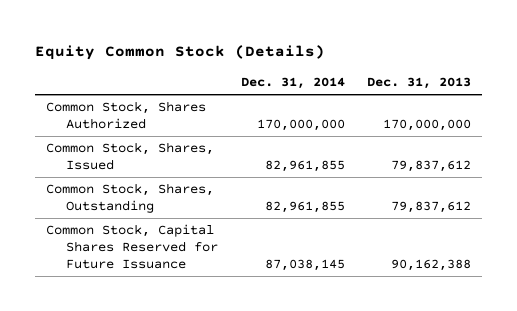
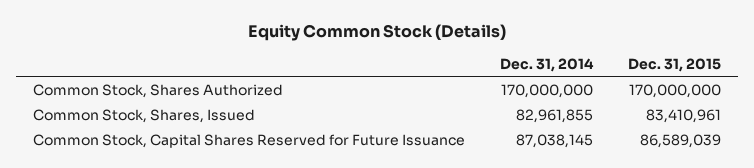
- | Dec. 31, 2014 | Dec. 31, 2013
+ | Dec. 31, 2014 | Dec. 31, 2015
- Common Stock, Shares, Outstanding | 82,961,855 | 79,837,612

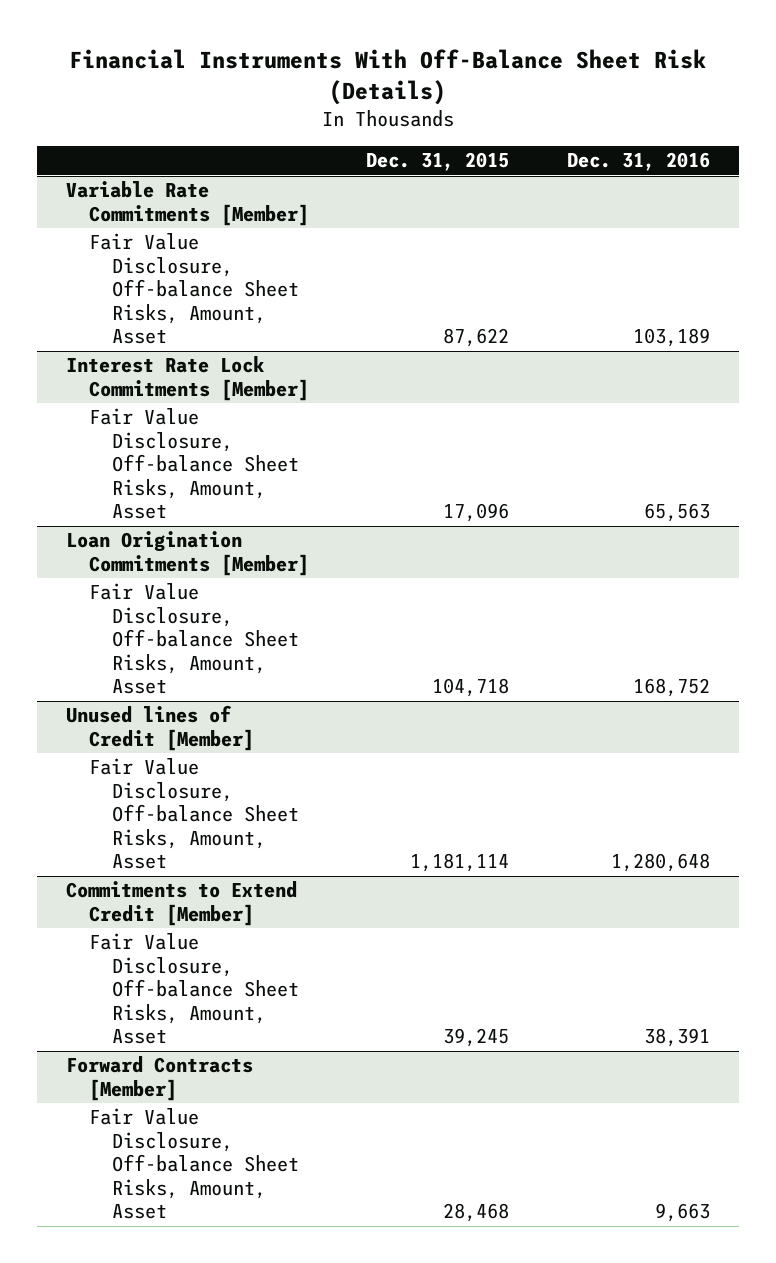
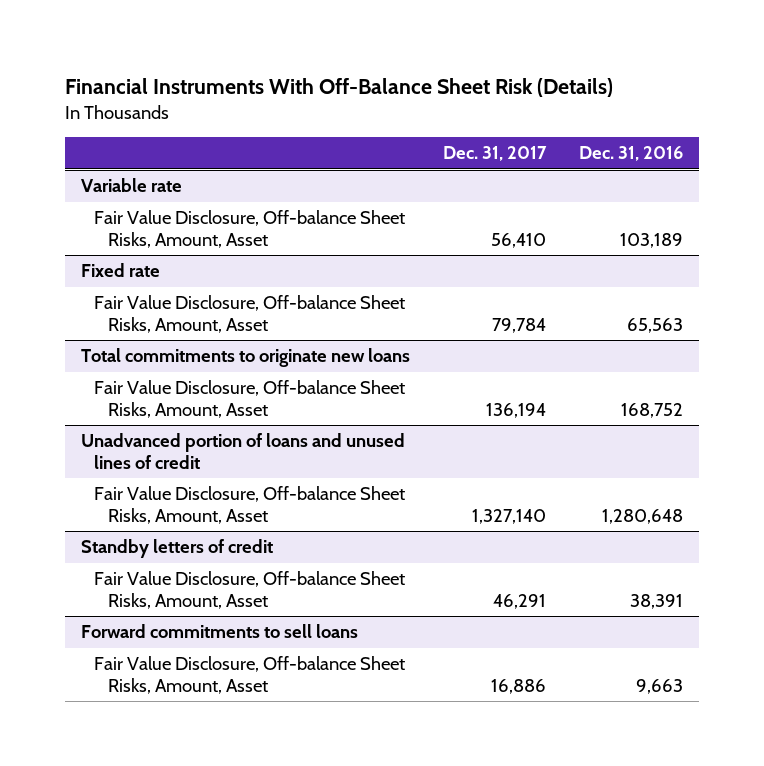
- | Dec. 31, 2015 | Dec. 31, 2016
+ | Dec. 31, 2017 | Dec. 31, 2016
- Variable Rate Commitments [Member]
+ Variable rate
- Interest Rate Lock Commitments [Member]
+ Fixed rate
- Loan Origination Commitments [Member]
+ Total commitments to originate new loans
- Unused lines of Credit [Member]
+ Unadvanced portion of loans and unused lines of credit
- Commitments to Extend Credit [Member]
+ Standby letters of credit
- Forward Contracts [Member]
+ Forward commitments to sell loans

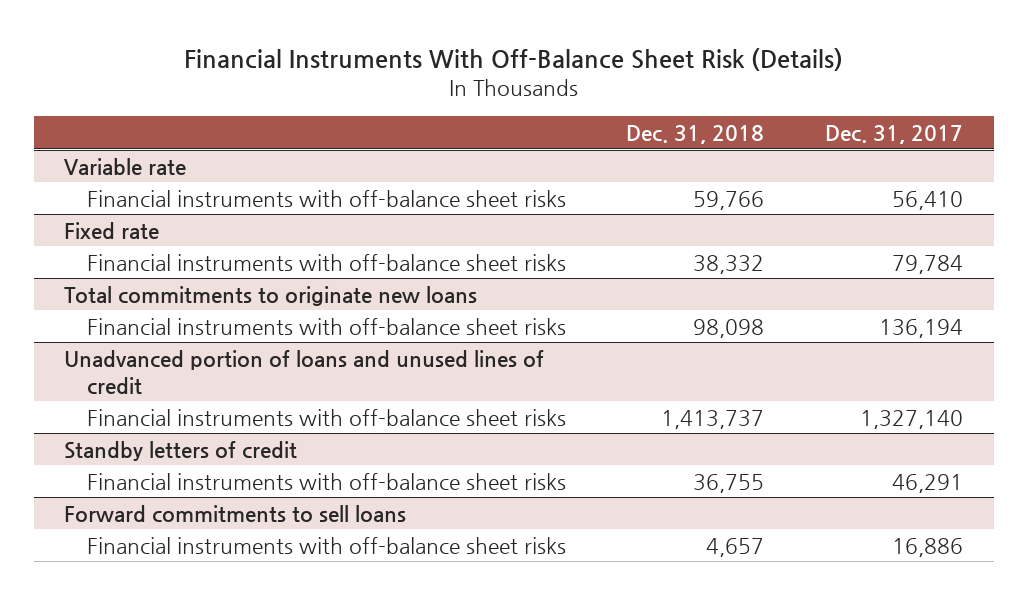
- | Dec. 31, 2017 | Dec. 31, 2016
+ | Dec. 31, 2018 | Dec. 31, 2017
@ Variable rate
- Fair Value Disclosure, Off-balance Sheet Risks, Amount, Asset | 56,410 | 103,189
+ Financial instruments with off-balance sheet risks | 59,766 | 56,410
@ Fixed rate
- Fair Value Disclosure, Off-balance Sheet Risks, Amount, Asset | 79,784 | 65,563
+ Financial instruments with off-balance sheet risks | 38,332 | 79,784
@ Total commitments to originate new loans
- Fair Value Disclosure, Off-balance Sheet Risks, Amount, Asset | 136,194 | 168,752
+ Financial instruments with off-balance sheet risks | 98,098 | 136,194
@ Unadvanced portion of loans and unused lines of credit
- Fair Value Disclosure, Off-balance Sheet Risks, Amount, Asset | 1,327,140 | 1,280,648
+ Financial instruments with off-balance sheet risks | 1,413,737 | 1,327,140
@ Standby letters of credit
- Fair Value Disclosure, Off-balance Sheet Risks, Amount, Asset | 46,291 | 38,391
+ Financial instruments with off-balance sheet risks | 36,755 | 46,291
@ Forward commitments to sell loans
- Fair Value Disclosure, Off-balance Sheet Risks, Amount, Asset | 16,886 | 9,663
+ Financial instruments with off-balance sheet risks | 4,657 | 16,886

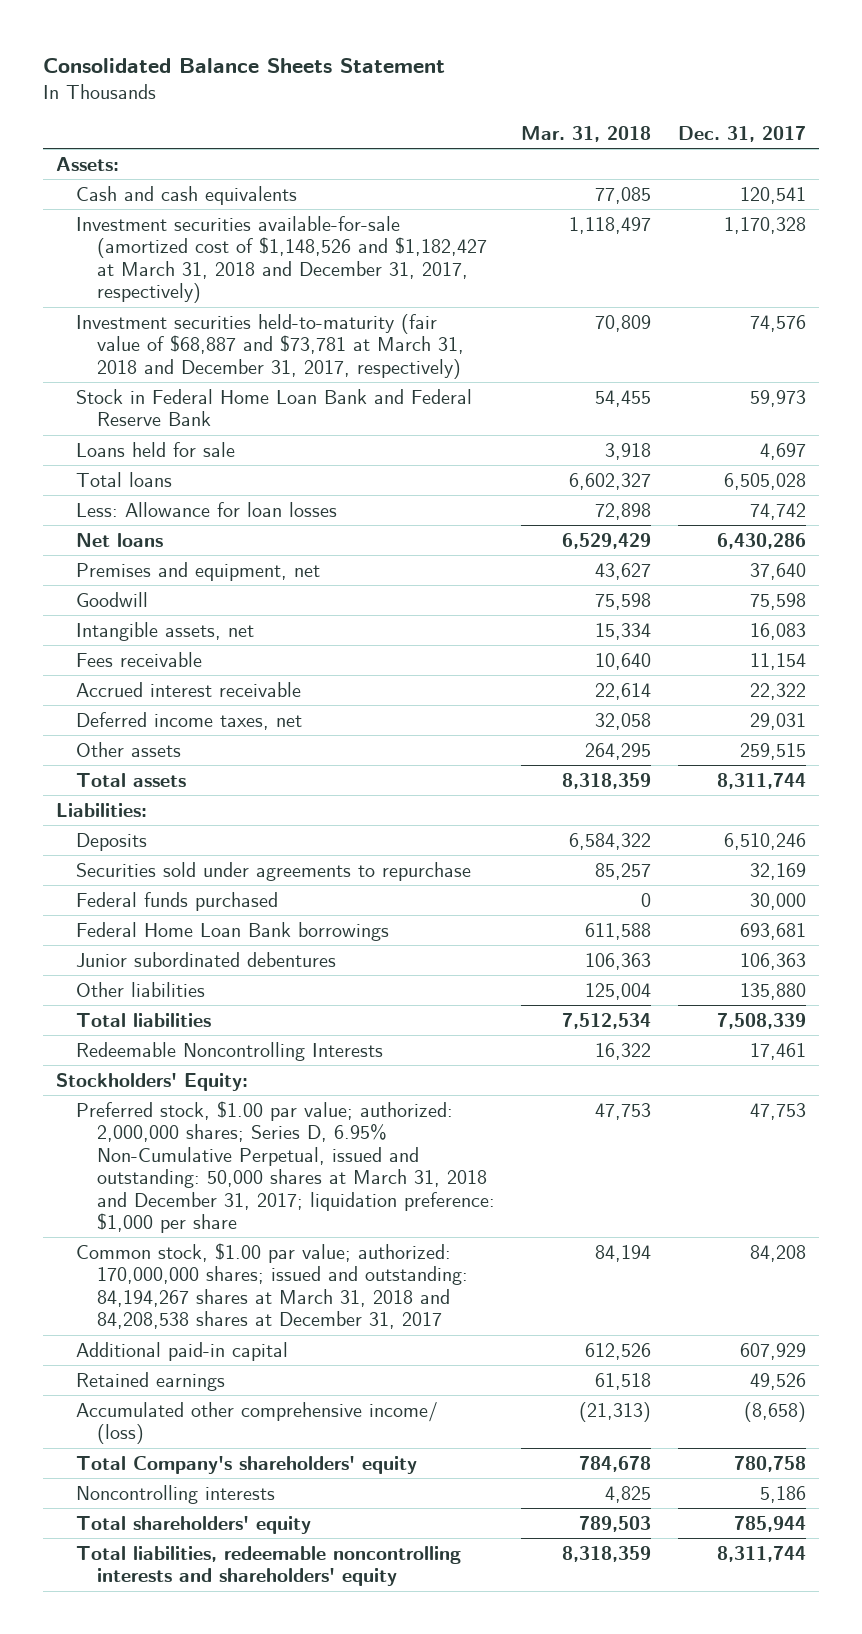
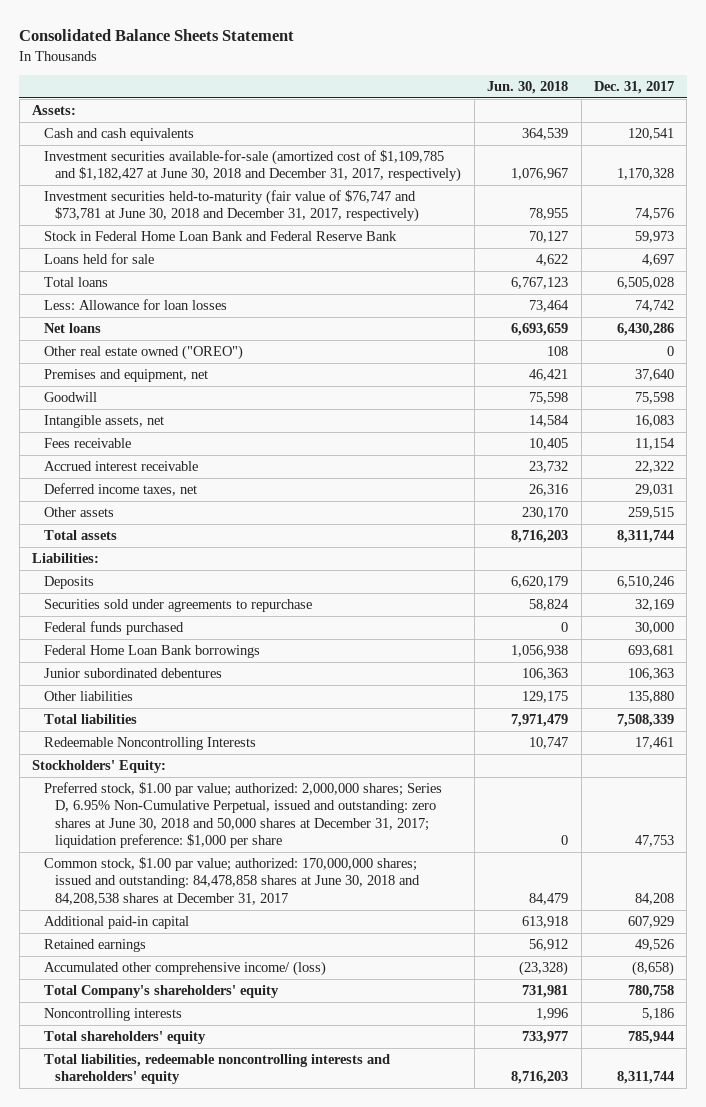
- | Mar. 31, 2018 | Dec. 31, 2017
+ | Jun. 30, 2018 | Dec. 31, 2017
- Investment securities available-for-sale (amortized cost of $1,148,526 and $1,182,427 at March 31, 2018 and December 31, 2017, respectively) | 1,118,497 | 1,170,328
- Investment securities held-to-maturity (fair value of $68,887 and $73,781 at March 31, 2018 and December 31, 2017, respectively) | 70,809 | 74,576
+ Investment securities available-for-sale (amortized cost of $1,109,785 and $1,182,427 at June 30, 2018 and December 31, 2017, respectively) | 1,076,967 | 1,170,328
+ Investment securities held-to-maturity (fair value of $76,747 and $73,781 at June 30, 2018 and December 31, 2017, respectively) | 78,955 | 74,576
+ Other real estate owned ("OREO") | 108 | 0
- Preferred stock, $1.00 par value; authorized: 2,000,000 shares; Series D, 6.95% Non-Cumulative Perpetual, issued and outstanding: 50,000 shares at March 31, 2018 and December 31, 2017; liquidation preference: $1,000 per share | 47,753 | 47,753
- Common stock, $1.00 par value; authorized: 170,000,000 shares; issued and outstanding: 84,194,267 shares at March 31, 2018 and 84,208,538 shares at December 31, 2017 | 84,194 | 84,208
+ Preferred stock, $1.00 par value; authorized: 2,000,000 shares; Series D, 6.95% Non-Cumulative Perpetual, issued and outstanding: zero shares at June 30, 2018 and 50,000 shares at December 31, 2017; liquidation preference: $1,000 per share | 0 | 47,753
+ Common stock, $1.00 par value; authorized: 170,000,000 shares; issued and outstanding: 84,478,858 shares at June 30, 2018 and 84,208,538 shares at December 31, 2017 | 84,479 | 84,208

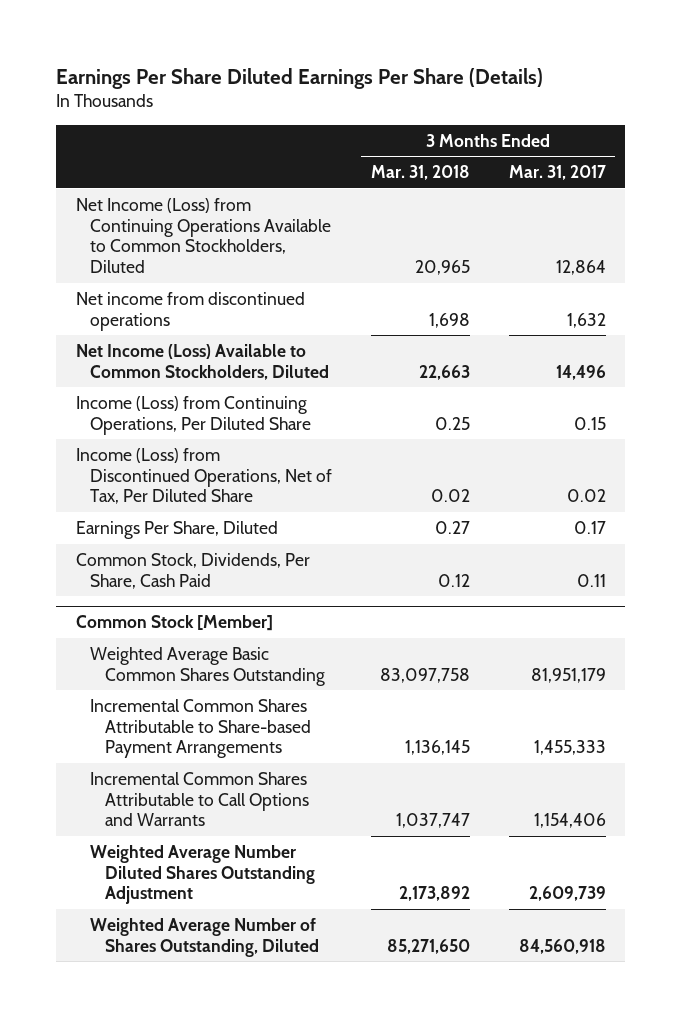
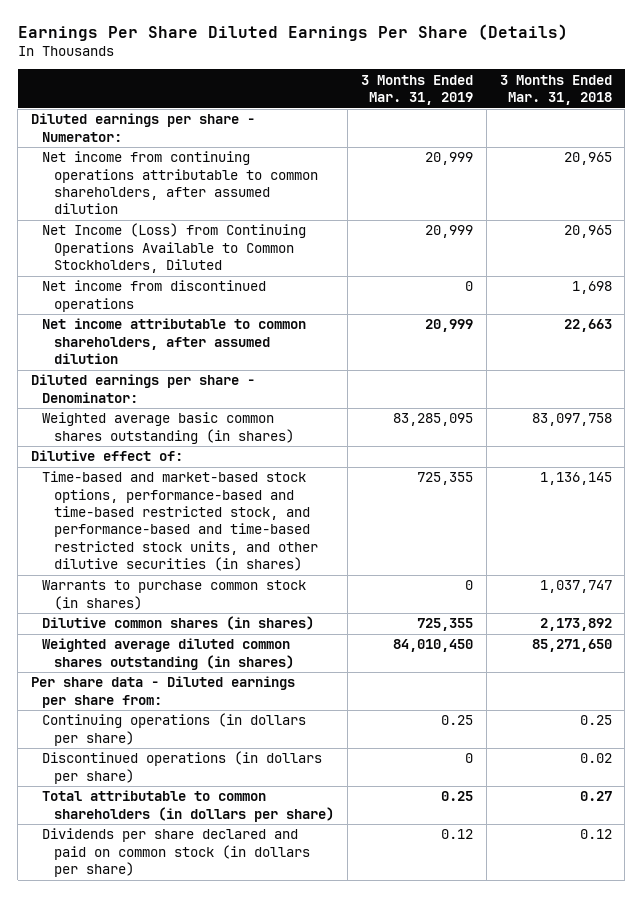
- | 3 Months Ended Mar. 31, 2018 | 3 Months Ended Mar. 31, 2017
+ | 3 Months Ended Mar. 31, 2019 | 3 Months Ended Mar. 31, 2018
+ Diluted earnings per share - Numerator:
+ Net income from continuing operations attributable to common shareholders, after assumed dilution | 20,999 | 20,965
- Net Income (Loss) Available to Common Stockholders, Diluted | 22,663 | 14,496
- Income (Loss) from Continuing Operations, Per Diluted Share | 0.25 | 0.15
- Income (Loss) from Discontinued Operations, Net of Tax, Per Diluted Share | 0.02 | 0.02
- Earnings Per Share, Diluted | 0.27 | 0.17
- Common Stock, Dividends, Per Share, Cash Paid | 0.12 | 0.11
- Common Stock [Member]
- Weighted Average Basic Common Shares Outstanding | 83,097,758 | 81,951,179
- Incremental Common Shares Attributable to Share-based Payment Arrangements | 1,136,145 | 1,455,333
- Incremental Common Shares Attributable to Call Options and Warrants | 1,037,747 | 1,154,406
- Weighted Average Number Diluted Shares Outstanding Adjustment | 2,173,892 | 2,609,739
- Weighted Average Number of Shares Outstanding, Diluted | 85,271,650 | 84,560,918
+ Net income attributable to common shareholders, after assumed dilution | 20,999 | 22,663
+ Diluted earnings per share - Denominator:
+ Weighted average basic common shares outstanding (in shares) | 83,285,095 | 83,097,758
+ Dilutive effect of:
+ Time-based and market-based stock options, performance-based and time-based restricted stock, and performance-based and time-based restricted stock units, and other dilutive securities (in shares) | 725,355 | 1,136,145
+ Warrants to purchase common stock (in shares) | 0 | 1,037,747
+ Dilutive common shares (in shares) | 725,355 | 2,173,892
+ Weighted average diluted common shares outstanding (in shares) | 84,010,450 | 85,271,650
+ Per share data - Diluted earnings per share from:
+ Continuing operations (in dollars per share) | 0.25 | 0.25
+ Discontinued operations (in dollars per share) | 0 | 0.02
+ Total attributable to common shareholders (in dollars per share) | 0.25 | 0.27
+ Dividends per share declared and paid on common stock (in dollars per share) | 0.12 | 0.12

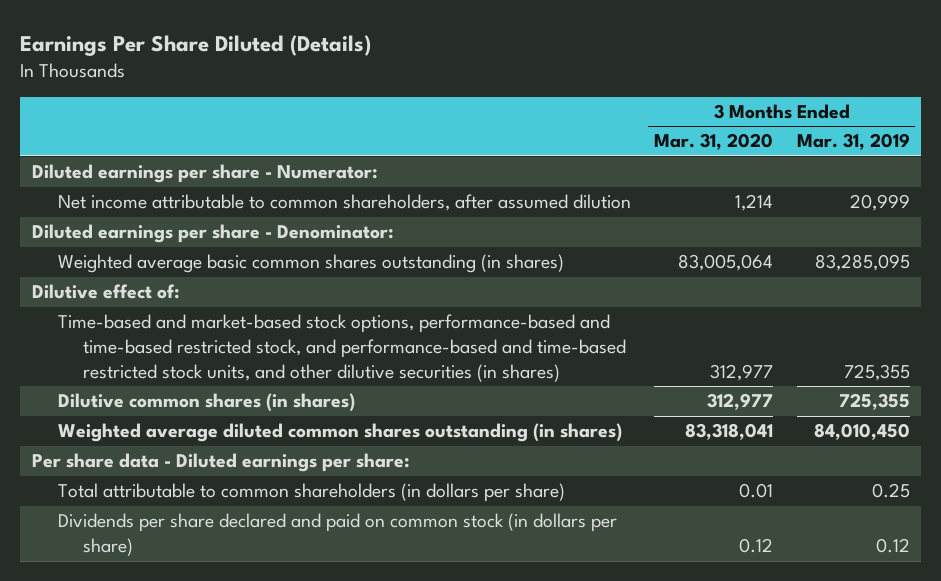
- Earnings Per Share Diluted Earnings Per Share (Details)
+ Earnings Per Share Diluted (Details)
- | 3 Months Ended Mar. 31, 2019 | 3 Months Ended Mar. 31, 2018
+ | 3 Months Ended Mar. 31, 2020 | 3 Months Ended Mar. 31, 2019
- Net income from continuing operations attributable to common shareholders, after assumed dilution | 20,999 | 20,965
- Net Income (Loss) from Continuing Operations Available to Common Stockholders, Diluted | 20,999 | 20,965
- Net income from discontinued operations | 0 | 1,698
- Warrants to purchase common stock (in shares) | 0 | 1,037,747
- Per share data - Diluted earnings per share from:
- Continuing operations (in dollars per share) | 0.25 | 0.25
- Discontinued operations (in dollars per share) | 0 | 0.02
+ Per share data - Diluted earnings per share:

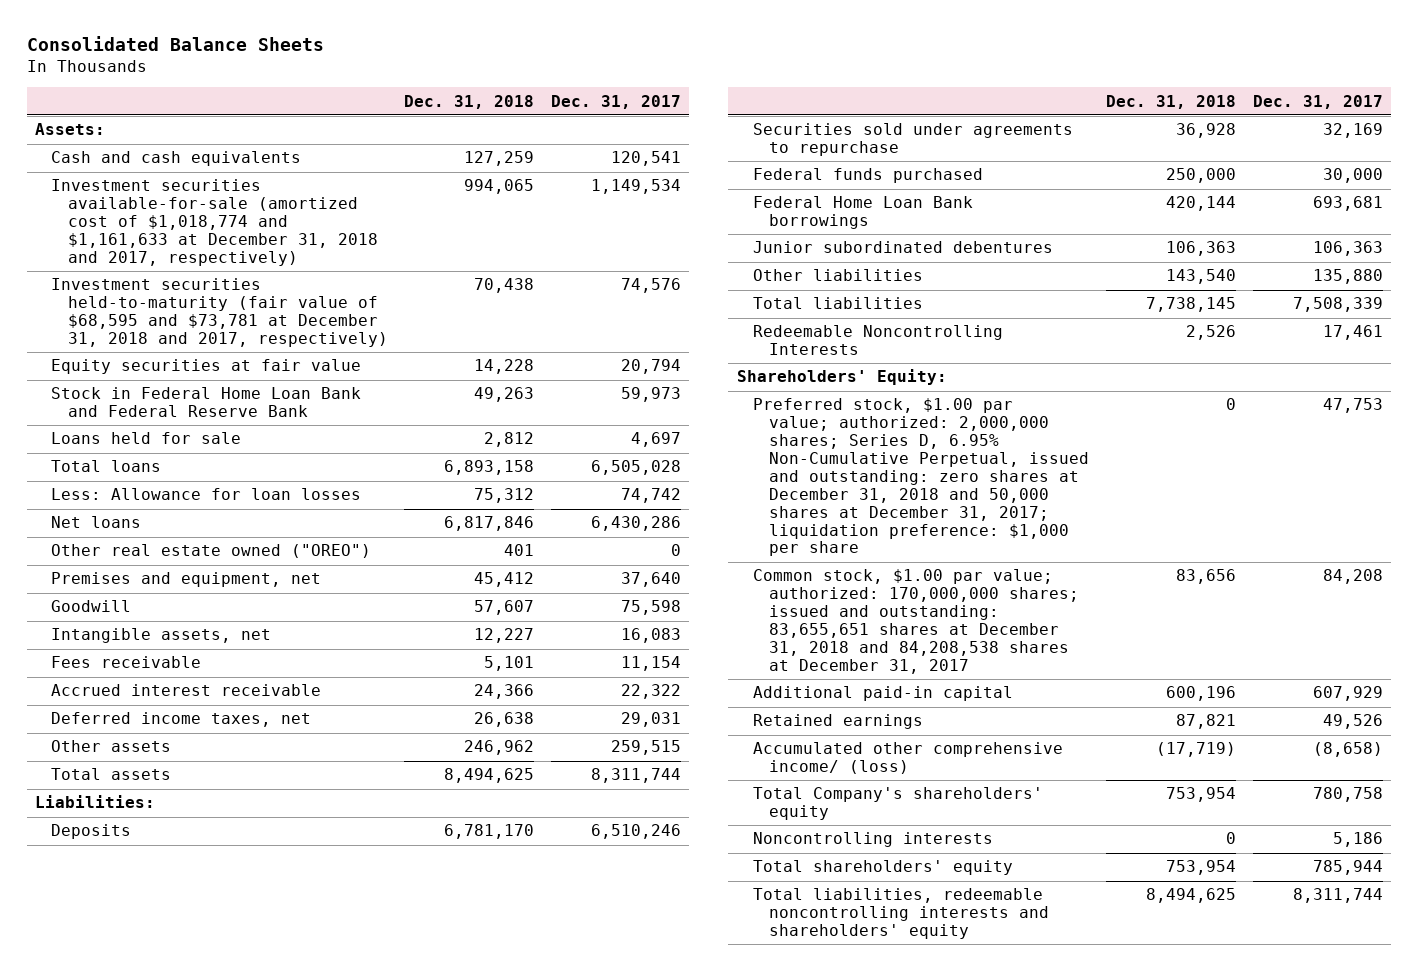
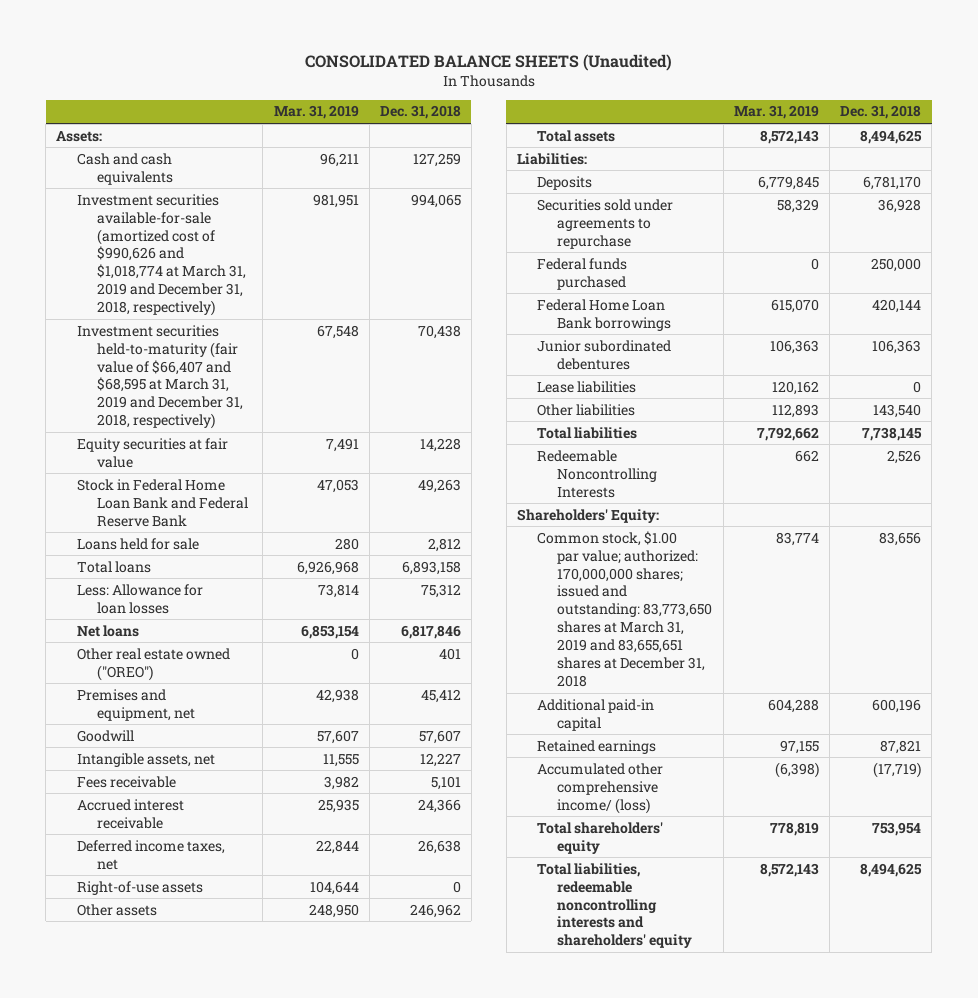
- Consolidated Balance Sheets
+ CONSOLIDATED BALANCE SHEETS (Unaudited)
- | Dec. 31, 2018 | Dec. 31, 2017
+ | Mar. 31, 2019 | Dec. 31, 2018
- Investment securities available-for-sale (amortized cost of $1,018,774 and $1,161,633 at December 31, 2018 and 2017, respectively) | 994,065 | 1,149,534
- Investment securities held-to-maturity (fair value of $68,595 and $73,781 at December 31, 2018 and 2017, respectively) | 70,438 | 74,576
+ Investment securities available-for-sale (amortized cost of $990,626 and $1,018,774 at March 31, 2019 and December 31, 2018, respectively) | 981,951 | 994,065
+ Investment securities held-to-maturity (fair value of $66,407 and $68,595 at March 31, 2019 and December 31, 2018, respectively) | 67,548 | 70,438
+ Right-of-use assets | 104,644 | 0
+ Lease liabilities | 120,162 | 0
- Preferred stock, $1.00 par value; authorized: 2,000,000 shares; Series D, 6.95% Non-Cumulative Perpetual, issued and outstanding: zero shares at December 31, 2018 and 50,000 shares at December 31, 2017; liquidation preference: $1,000 per share | 0 | 47,753
- Common stock, $1.00 par value; authorized: 170,000,000 shares; issued and outstanding: 83,655,651 shares at December 31, 2018 and 84,208,538 shares at December 31, 2017 | 83,656 | 84,208
+ Common stock, $1.00 par value; authorized: 170,000,000 shares; issued and outstanding: 83,773,650 shares at March 31, 2019 and 83,655,651 shares at December 31, 2018 | 83,774 | 83,656
- Total Company's shareholders' equity | 753,954 | 780,758
- Noncontrolling interests | 0 | 5,186

